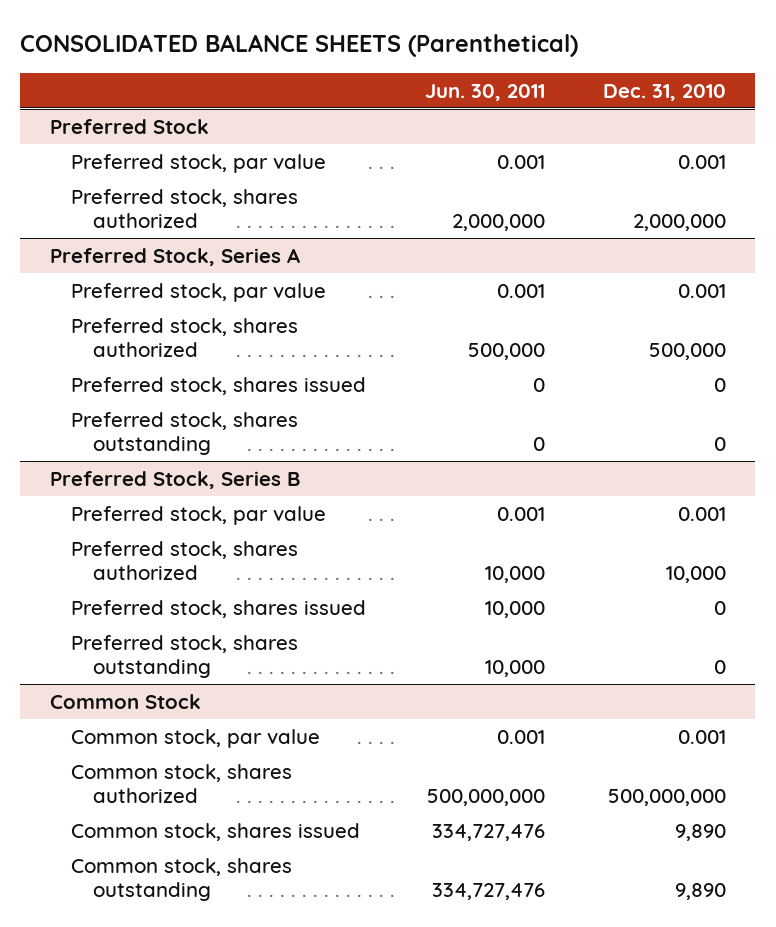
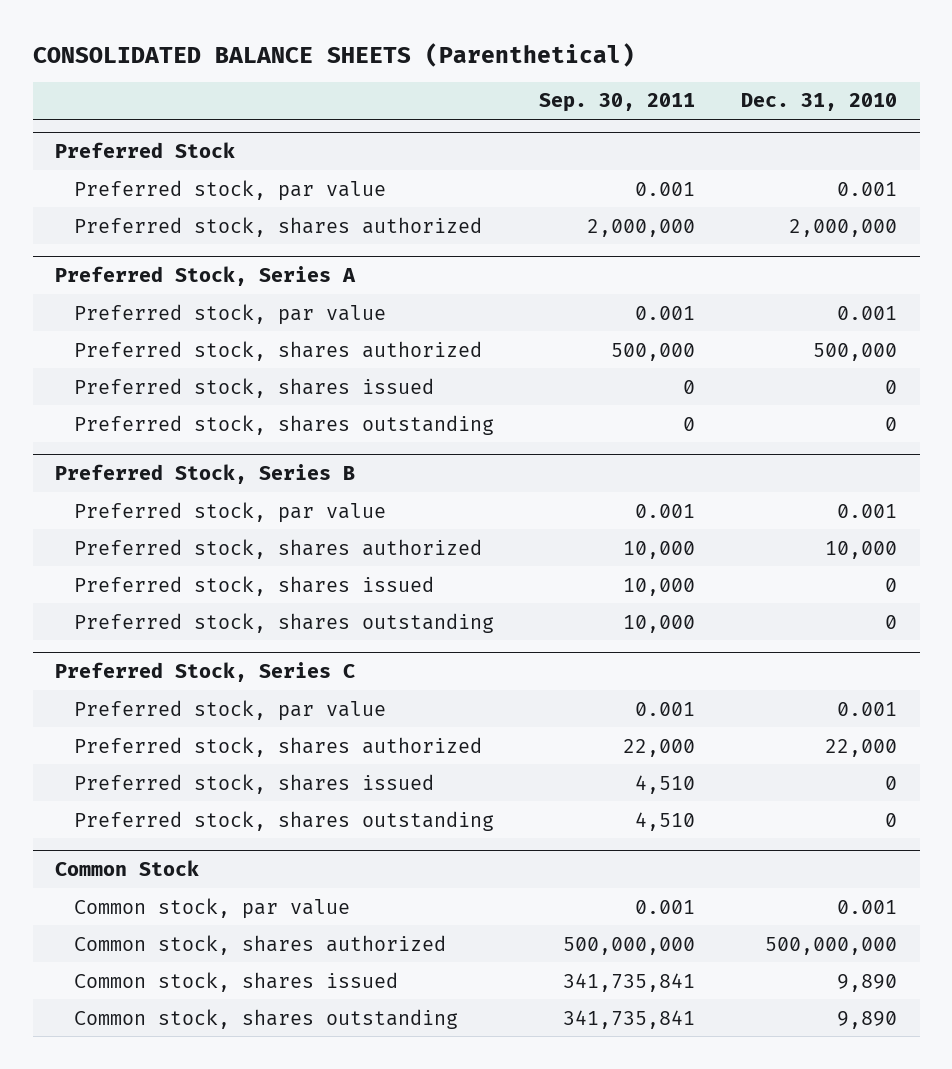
- | Jun. 30, 2011 | Dec. 31, 2010
+ | Sep. 30, 2011 | Dec. 31, 2010
+ Preferred Stock, Series C
+ Preferred stock, par value | 0.001 | 0.001
+ Preferred stock, shares authorized | 22,000 | 22,000
+ Preferred stock, shares issued | 4,510 | 0
+ Preferred stock, shares outstanding | 4,510 | 0

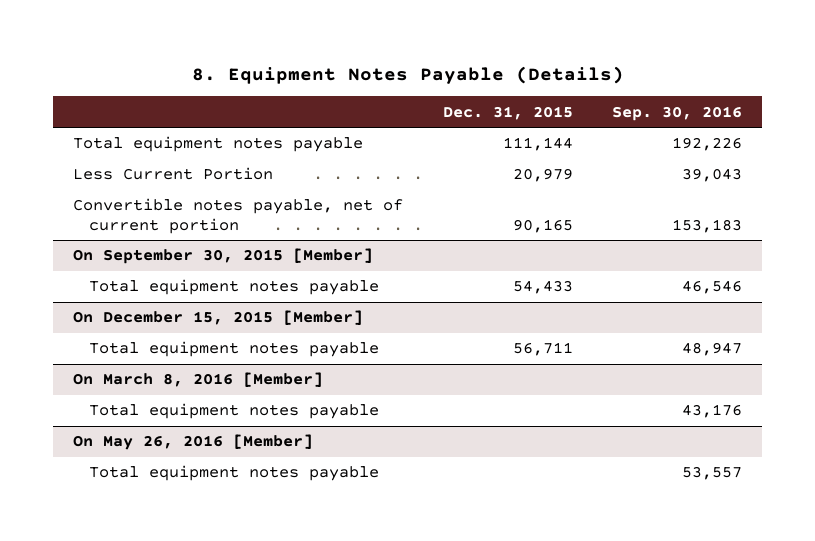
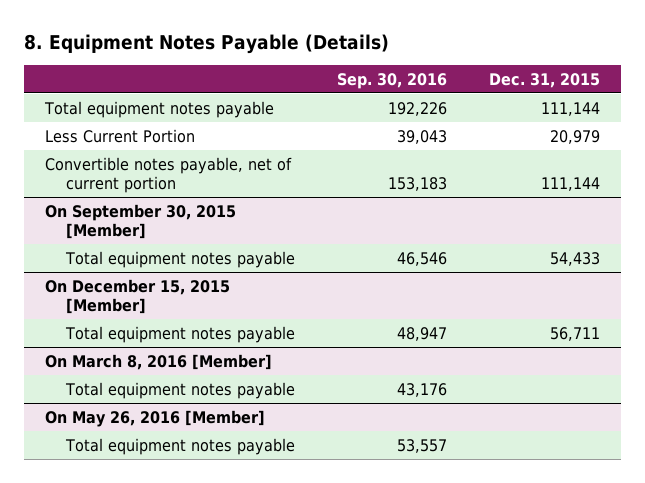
- | Dec. 31, 2015 | Sep. 30, 2016
+ | Sep. 30, 2016 | Dec. 31, 2015
- Convertible notes payable, net of current portion | 90,165 | 153,183
+ Convertible notes payable, net of current portion | 153,183 | 111,144

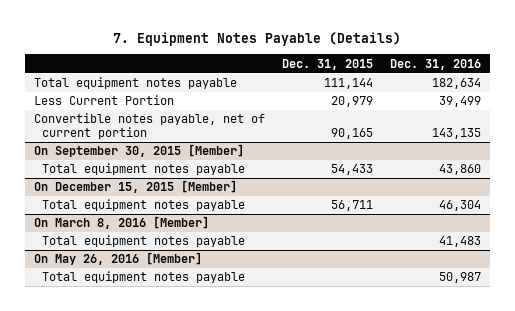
- 8. Equipment Notes Payable (Details)
+ 7. Equipment Notes Payable (Details)
- | Sep. 30, 2016 | Dec. 31, 2015
+ | Dec. 31, 2015 | Dec. 31, 2016
- Convertible notes payable, net of current portion | 153,183 | 111,144
+ Convertible notes payable, net of current portion | 90,165 | 143,135

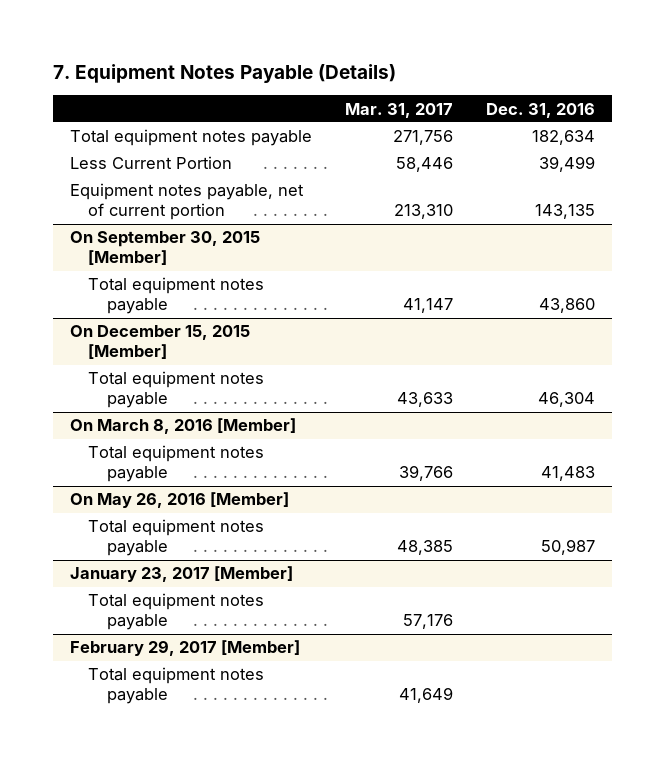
- | Dec. 31, 2015 | Dec. 31, 2016
+ | Mar. 31, 2017 | Dec. 31, 2016
- Convertible notes payable, net of current portion | 90,165 | 143,135
+ Equipment notes payable, net of current portion | 213,310 | 143,135
+ January 23, 2017 [Member]
+ Total equipment notes payable | 57,176 |
+ February 29, 2017 [Member]
+ Total equipment notes payable | 41,649 |

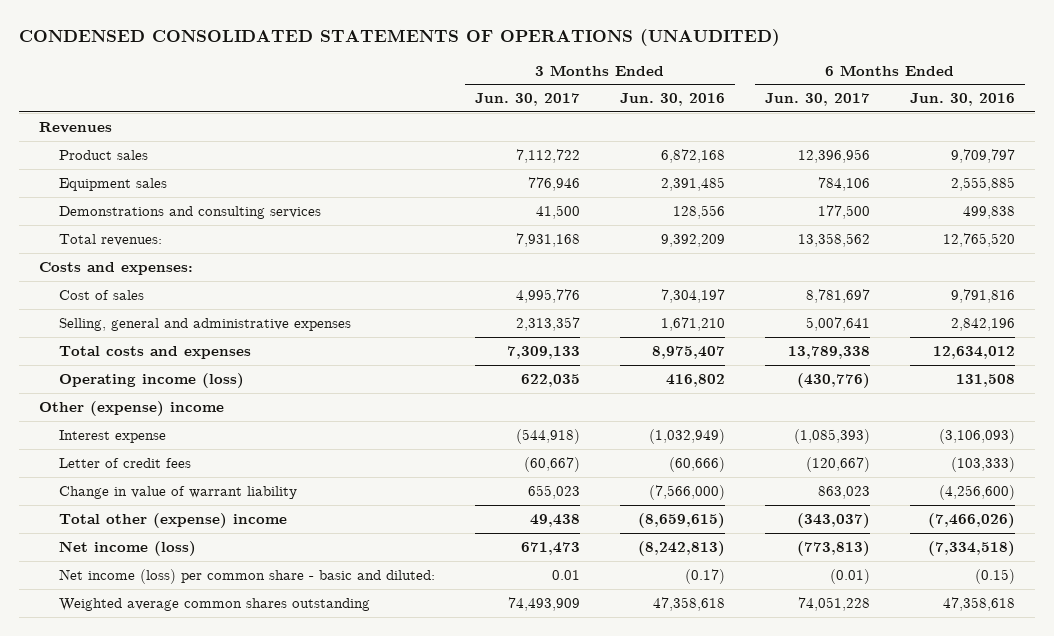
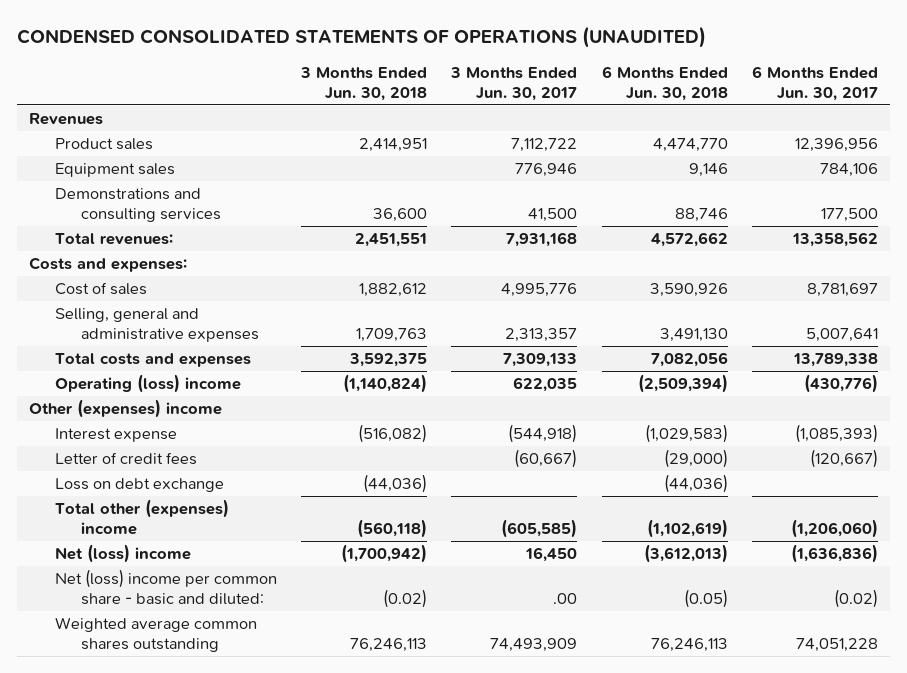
- | 3 Months Ended Jun. 30, 2017 | 3 Months Ended Jun. 30, 2016 | 6 Months Ended Jun. 30, 2017 | 6 Months Ended Jun. 30, 2016
+ | 3 Months Ended Jun. 30, 2018 | 3 Months Ended Jun. 30, 2017 | 6 Months Ended Jun. 30, 2018 | 6 Months Ended Jun. 30, 2017
- Operating income (loss) | 622,035 | 416,802 | (430,776) | 131,508
- Other (expense) income
+ Operating (loss) income | (1,140,824) | 622,035 | (2,509,394) | (430,776)
+ Other (expenses) income
- Change in value of warrant liability | 655,023 | (7,566,000) | 863,023 | (4,256,600)
- Total other (expense) income | 49,438 | (8,659,615) | (343,037) | (7,466,026)
- Net income (loss) | 671,473 | (8,242,813) | (773,813) | (7,334,518)
- Net income (loss) per common share - basic and diluted: | 0.01 | (0.17) | (0.01) | (0.15)
+ Loss on debt exchange | (44,036) | | (44,036) |
+ Total other (expenses) income | (560,118) | (605,585) | (1,102,619) | (1,206,060)
+ Net (loss) income | (1,700,942) | 16,450 | (3,612,013) | (1,636,836)
+ Net (loss) income per common share - basic and diluted: | (0.02) | .00 | (0.05) | (0.02)

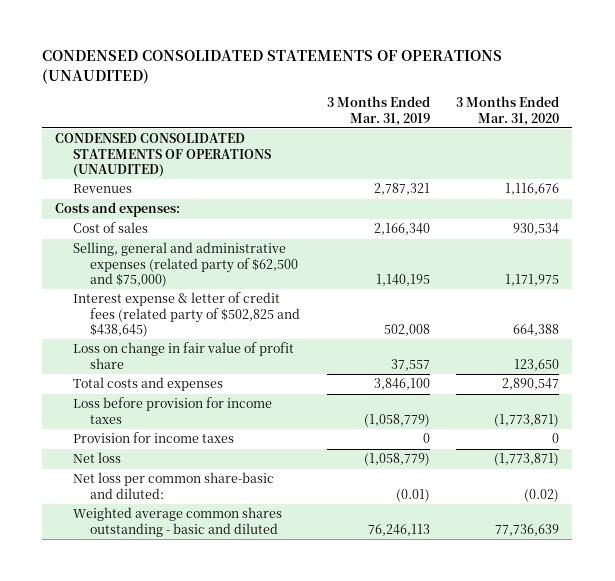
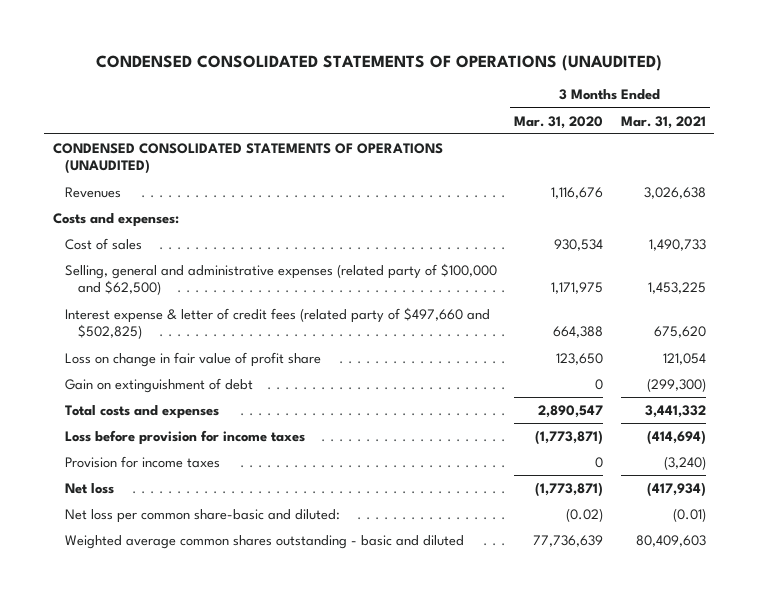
- | 3 Months Ended Mar. 31, 2019 | 3 Months Ended Mar. 31, 2020
+ | 3 Months Ended Mar. 31, 2020 | 3 Months Ended Mar. 31, 2021
- Selling, general and administrative expenses (related party of $62,500 and $75,000) | 1,140,195 | 1,171,975
- Interest expense & letter of credit fees (related party of $502,825 and $438,645) | 502,008 | 664,388
+ Selling, general and administrative expenses (related party of $100,000 and $62,500) | 1,171,975 | 1,453,225
+ Interest expense & letter of credit fees (related party of $497,660 and $502,825) | 664,388 | 675,620
+ Gain on extinguishment of debt | 0 | (299,300)

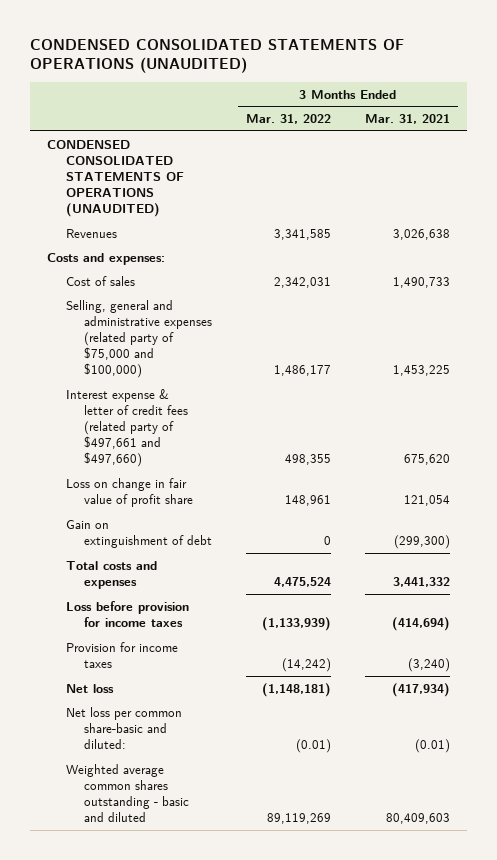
- | 3 Months Ended Mar. 31, 2020 | 3 Months Ended Mar. 31, 2021
+ | 3 Months Ended Mar. 31, 2022 | 3 Months Ended Mar. 31, 2021
- Selling, general and administrative expenses (related party of $100,000 and $62,500) | 1,171,975 | 1,453,225
- Interest expense & letter of credit fees (related party of $497,660 and $502,825) | 664,388 | 675,620
+ Selling, general and administrative expenses (related party of $75,000 and $100,000) | 1,486,177 | 1,453,225
+ Interest expense & letter of credit fees (related party of $497,661 and $497,660) | 498,355 | 675,620

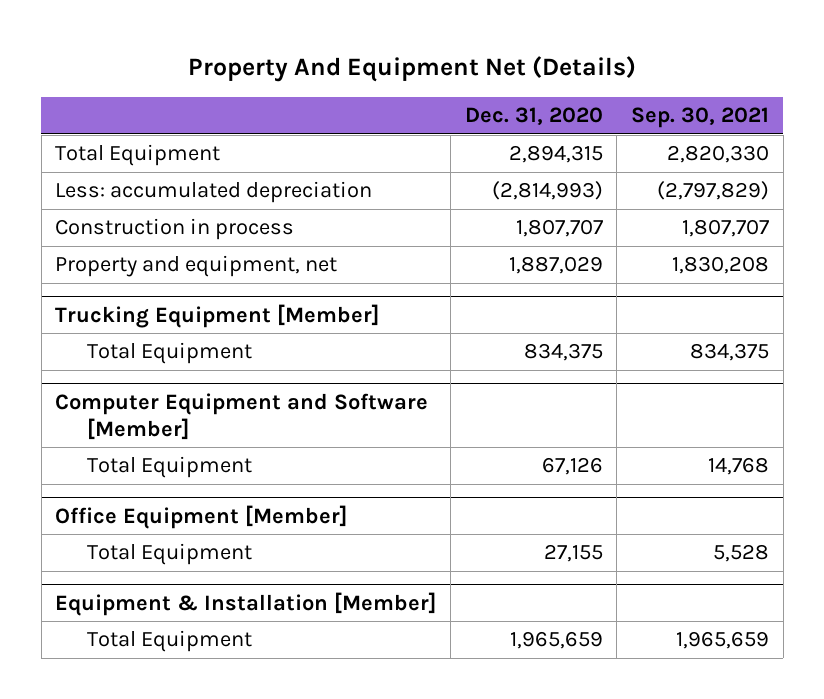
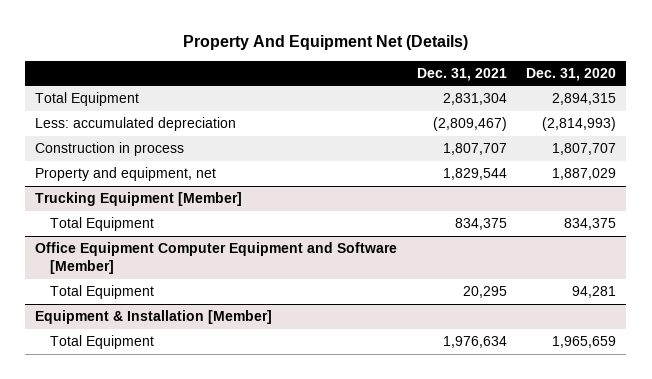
- | Dec. 31, 2020 | Sep. 30, 2021
+ | Dec. 31, 2021 | Dec. 31, 2020
- Computer Equipment and Software [Member]
- Total Equipment | 67,126 | 14,768
- Office Equipment [Member]
- Total Equipment | 27,155 | 5,528
+ Office Equipment Computer Equipment and Software [Member]
+ Total Equipment | 20,295 | 94,281

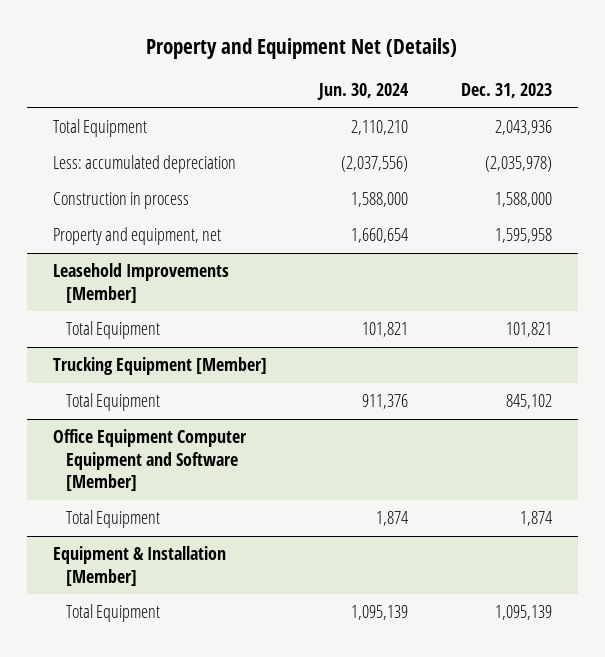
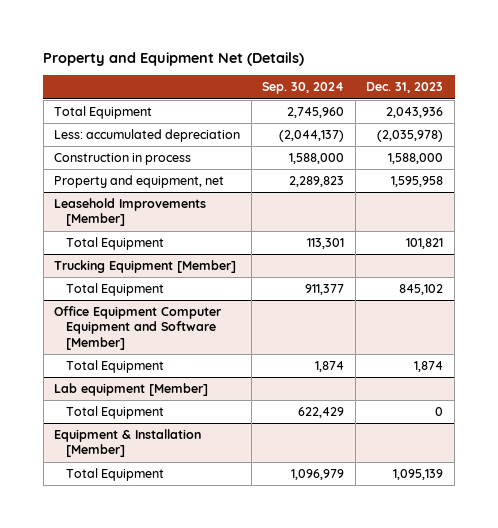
- | Jun. 30, 2024 | Dec. 31, 2023
+ | Sep. 30, 2024 | Dec. 31, 2023
+ Lab equipment [Member]
+ Total Equipment | 622,429 | 0

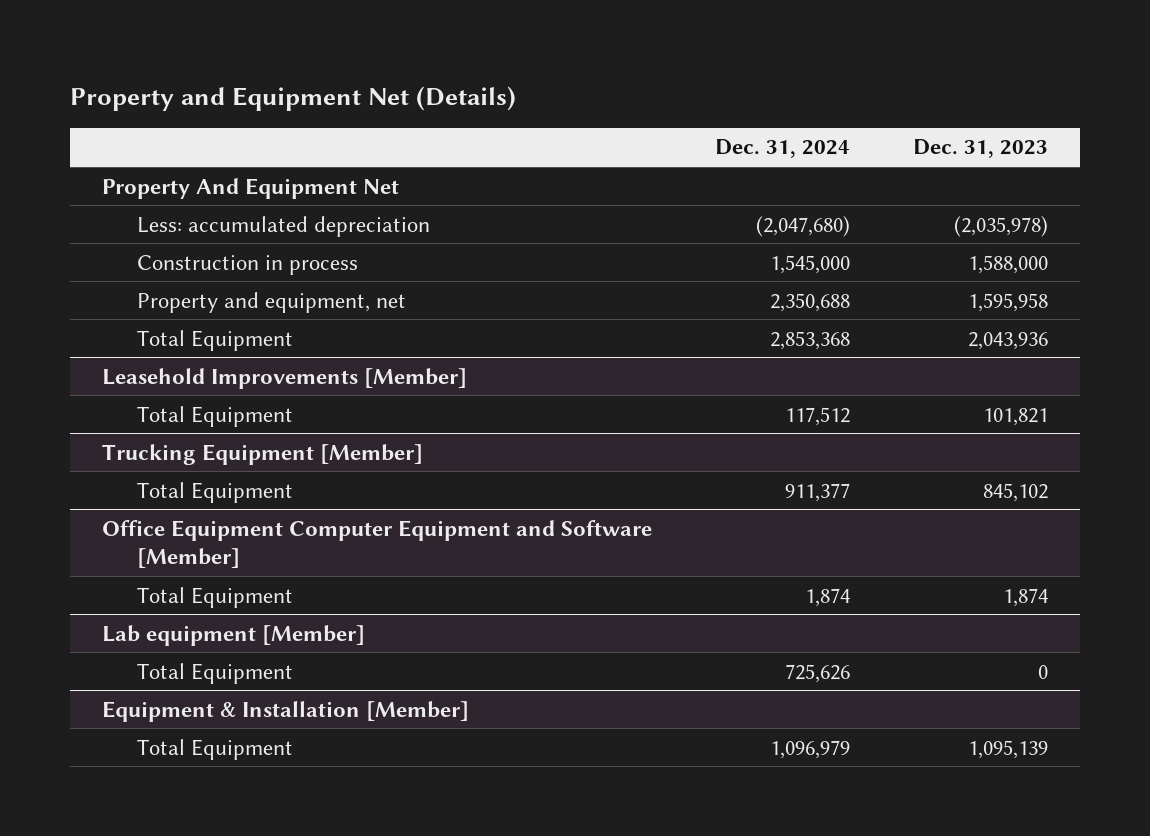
- | Sep. 30, 2024 | Dec. 31, 2023
+ | Dec. 31, 2024 | Dec. 31, 2023
+ Property And Equipment Net
moved down: Total Equipment | 2,853,368 | 2,043,936

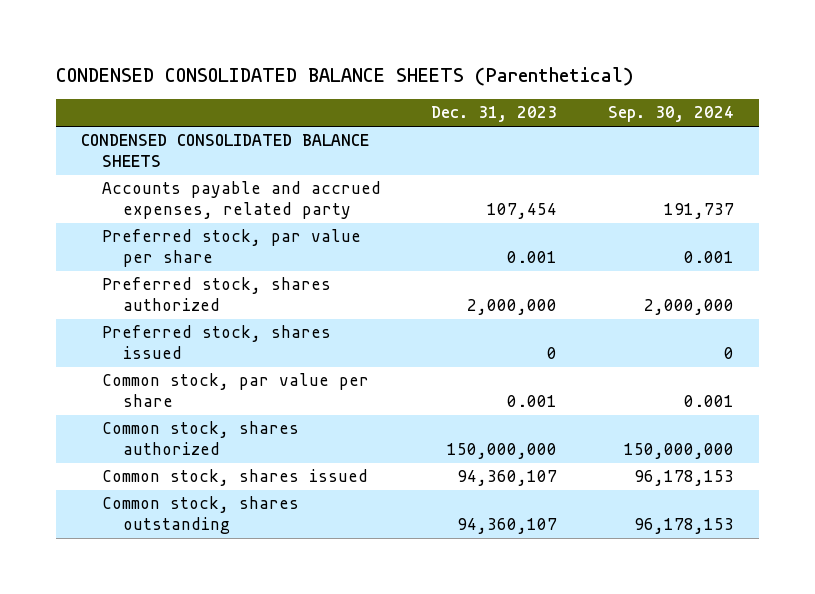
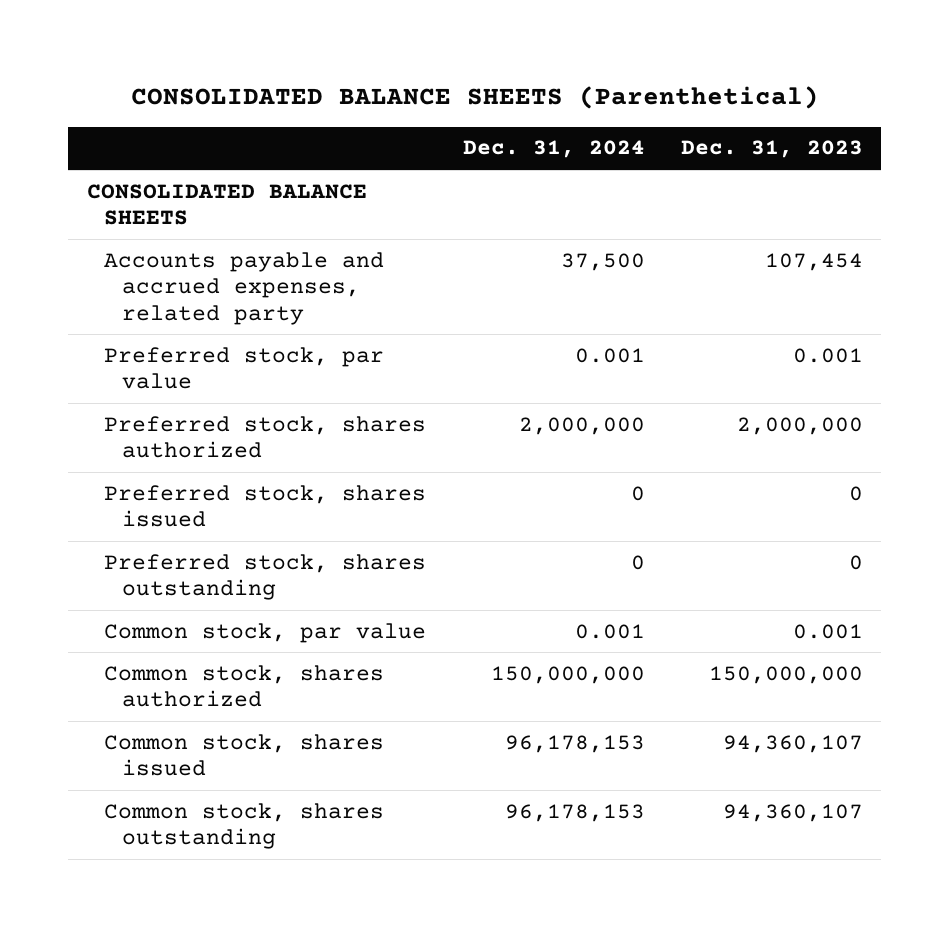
- CONDENSED CONSOLIDATED BALANCE SHEETS (Parenthetical)
+ CONSOLIDATED BALANCE SHEETS (Parenthetical)
- | Dec. 31, 2023 | Sep. 30, 2024
+ | Dec. 31, 2024 | Dec. 31, 2023
- CONDENSED CONSOLIDATED BALANCE SHEETS
+ CONSOLIDATED BALANCE SHEETS
- Preferred stock, par value per share | 0.001 | 0.001
+ Preferred stock, par value | 0.001 | 0.001
- Common stock, par value per share | 0.001 | 0.001
+ Preferred stock, shares outstanding | 0 | 0
+ Common stock, par value | 0.001 | 0.001

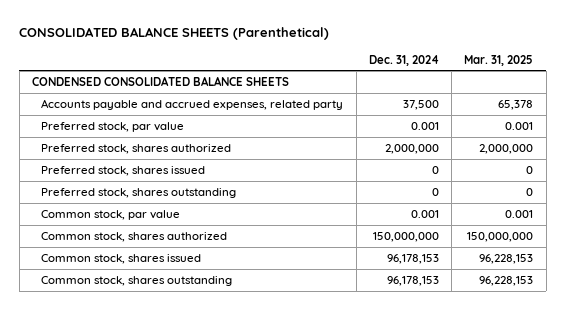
- | Dec. 31, 2024 | Dec. 31, 2023
+ | Dec. 31, 2024 | Mar. 31, 2025
- CONSOLIDATED BALANCE SHEETS
+ CONDENSED CONSOLIDATED BALANCE SHEETS

